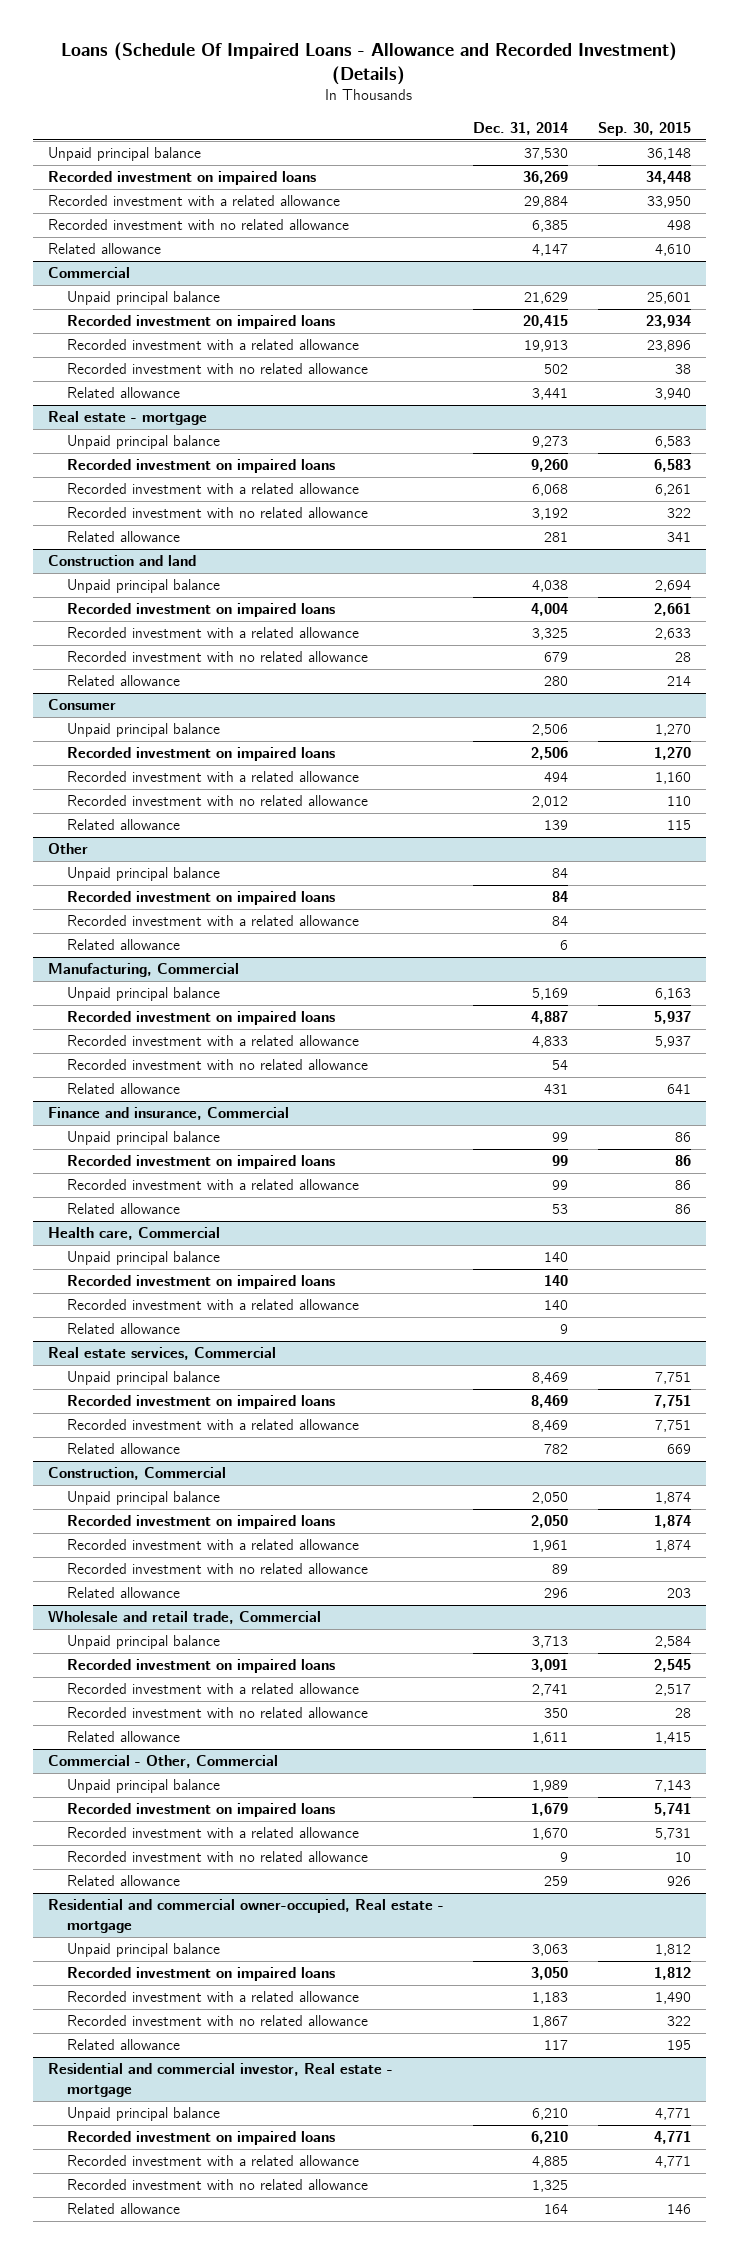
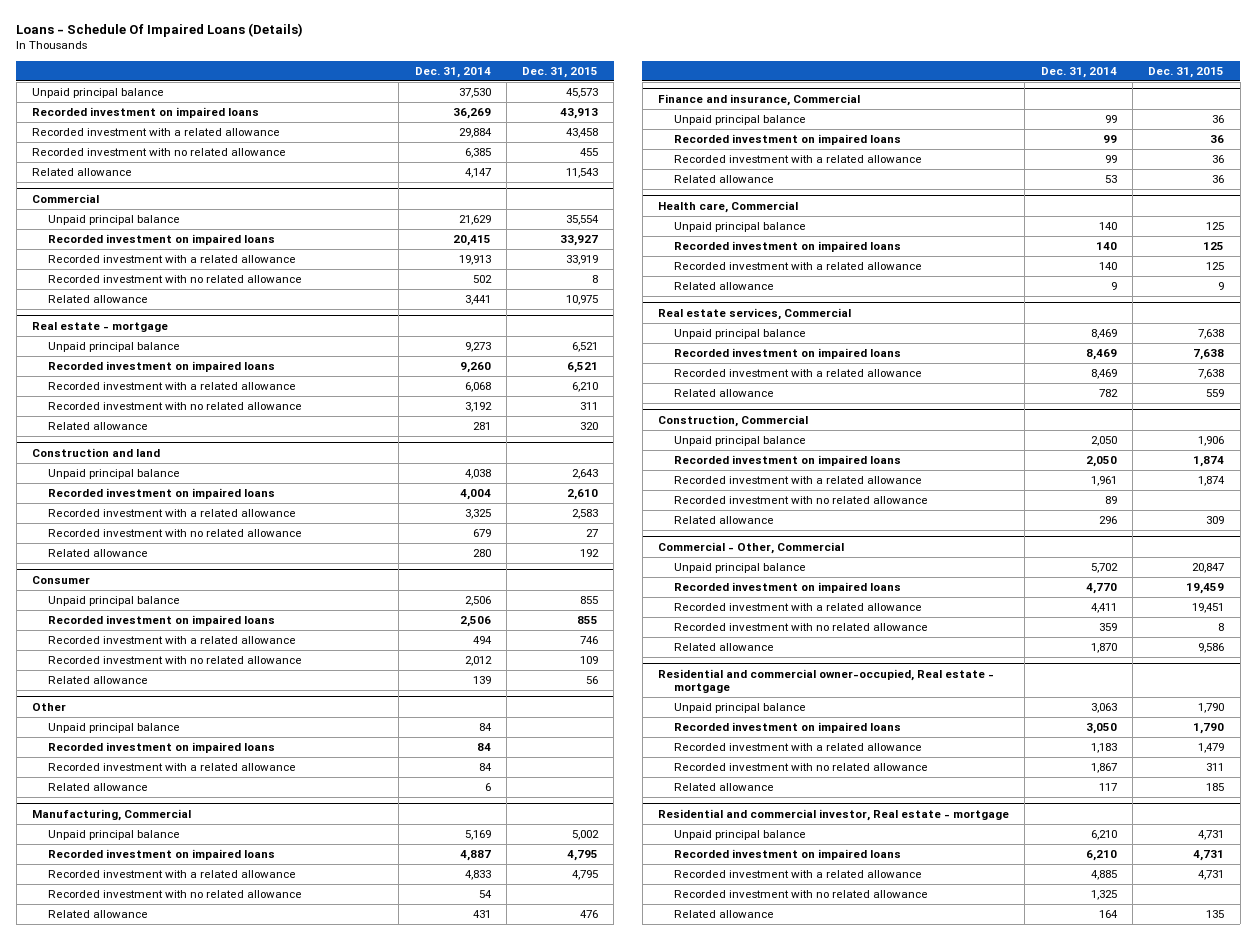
- Loans (Schedule Of Impaired Loans - Allowance and Recorded Investment) (Details)
+ Loans - Schedule Of Impaired Loans (Details)
- | Dec. 31, 2014 | Sep. 30, 2015
+ | Dec. 31, 2014 | Dec. 31, 2015
- Wholesale and retail trade, Commercial
- Unpaid principal balance | 3,713 | 2,584
- Recorded investment on impaired loans | 3,091 | 2,545
- Recorded investment with a related allowance | 2,741 | 2,517
- Recorded investment with no related allowance | 350 | 28
- Related allowance | 1,611 | 1,415
@ Commercial - Other, Commercial
- Unpaid principal balance | 1,989 | 7,143
- Recorded investment on impaired loans | 1,679 | 5,741
- Recorded investment with a related allowance | 1,670 | 5,731
- Recorded investment with no related allowance | 9 | 10
- Related allowance | 259 | 926
+ Unpaid principal balance | 5,702 | 20,847
+ Recorded investment on impaired loans | 4,770 | 19,459
+ Recorded investment with a related allowance | 4,411 | 19,451
+ Recorded investment with no related allowance | 359 | 8
+ Related allowance | 1,870 | 9,586

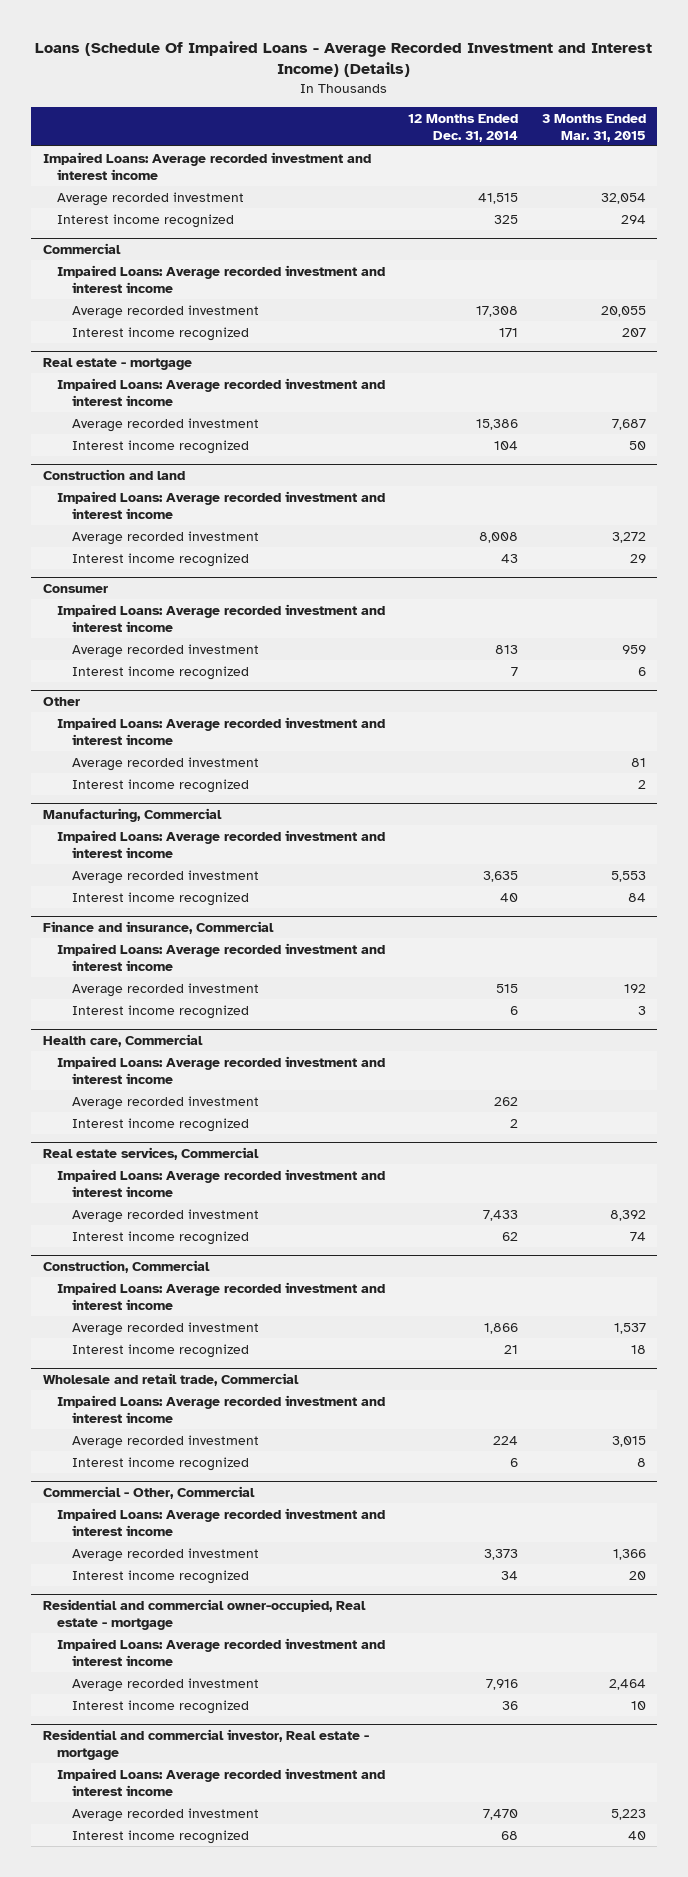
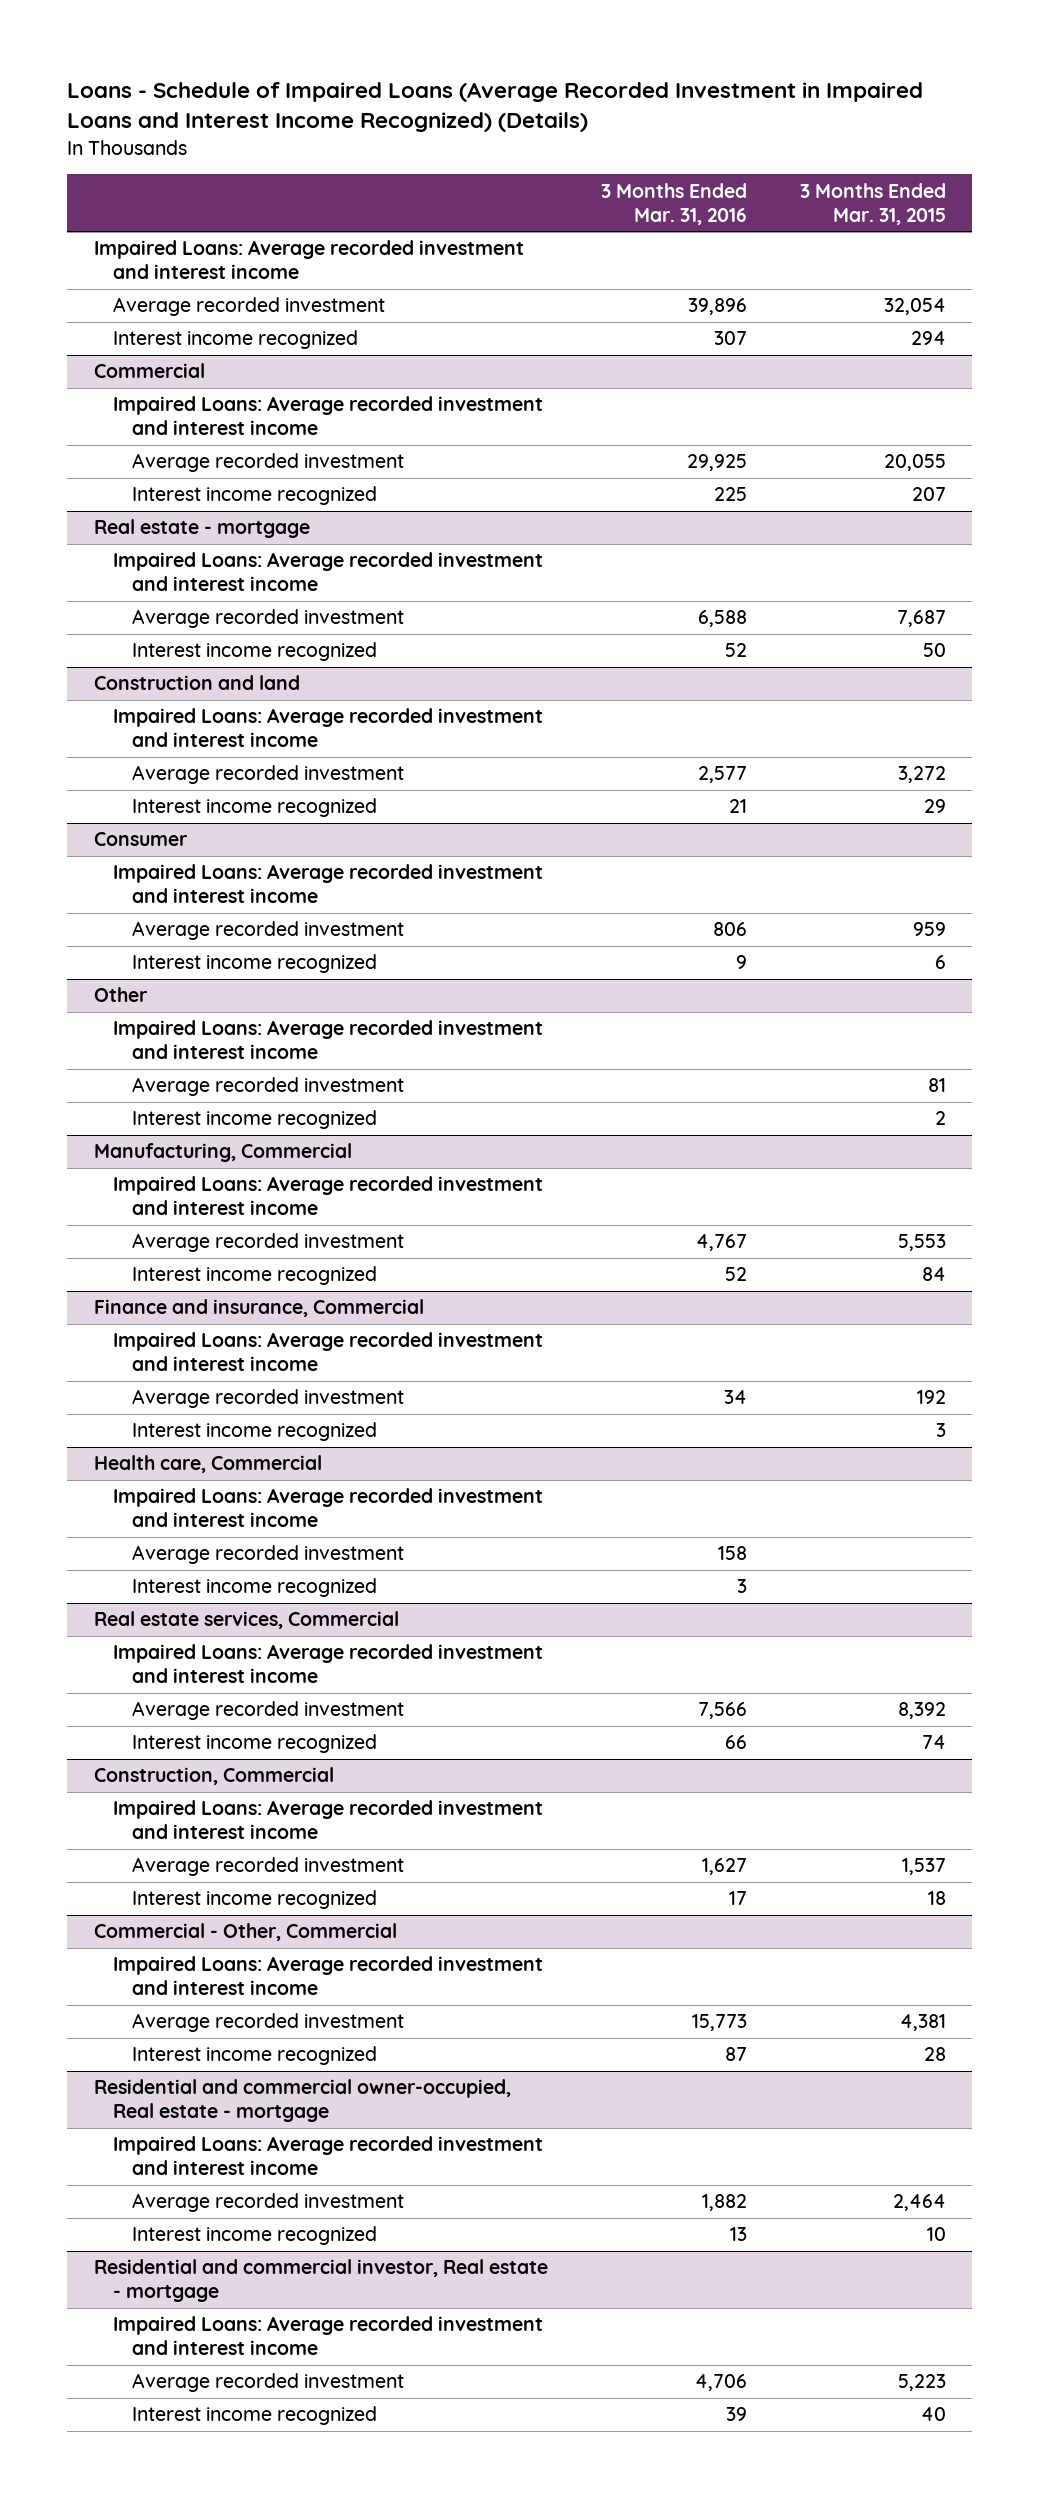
- Loans (Schedule Of Impaired Loans - Average Recorded Investment and Interest Income) (Details)
+ Loans - Schedule of Impaired Loans (Average Recorded Investment in Impaired Loans and Interest Income Recognized) (Details)
- | 12 Months Ended Dec. 31, 2014 | 3 Months Ended Mar. 31, 2015
+ | 3 Months Ended Mar. 31, 2016 | 3 Months Ended Mar. 31, 2015
- Wholesale and retail trade, Commercial
- Impaired Loans: Average recorded investment and interest income
- Average recorded investment | 224 | 3,015
- Interest income recognized | 6 | 8
@ Commercial - Other, Commercial
- Average recorded investment | 3,373 | 1,366
- Interest income recognized | 34 | 20
+ Average recorded investment | 15,773 | 4,381
+ Interest income recognized | 87 | 28

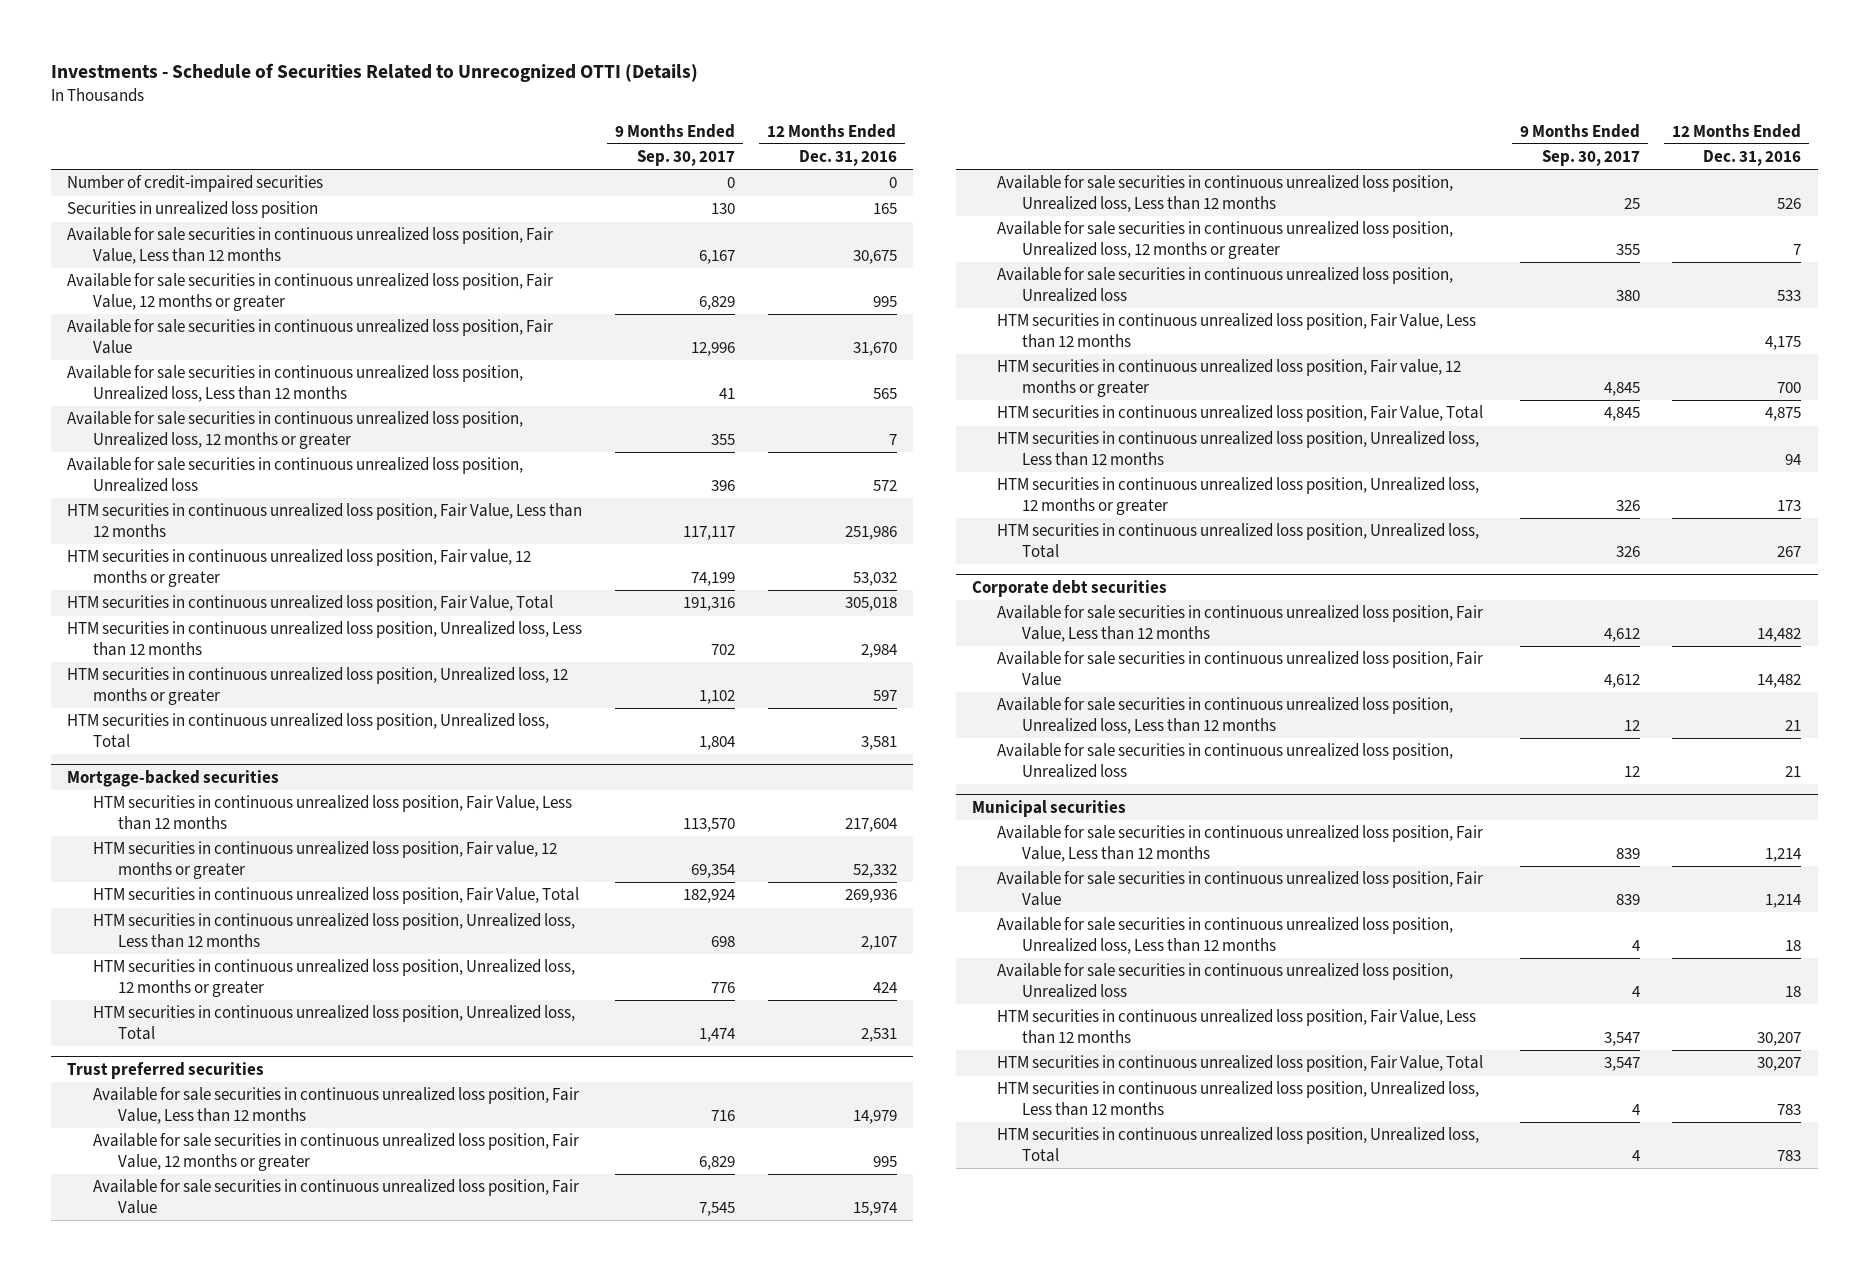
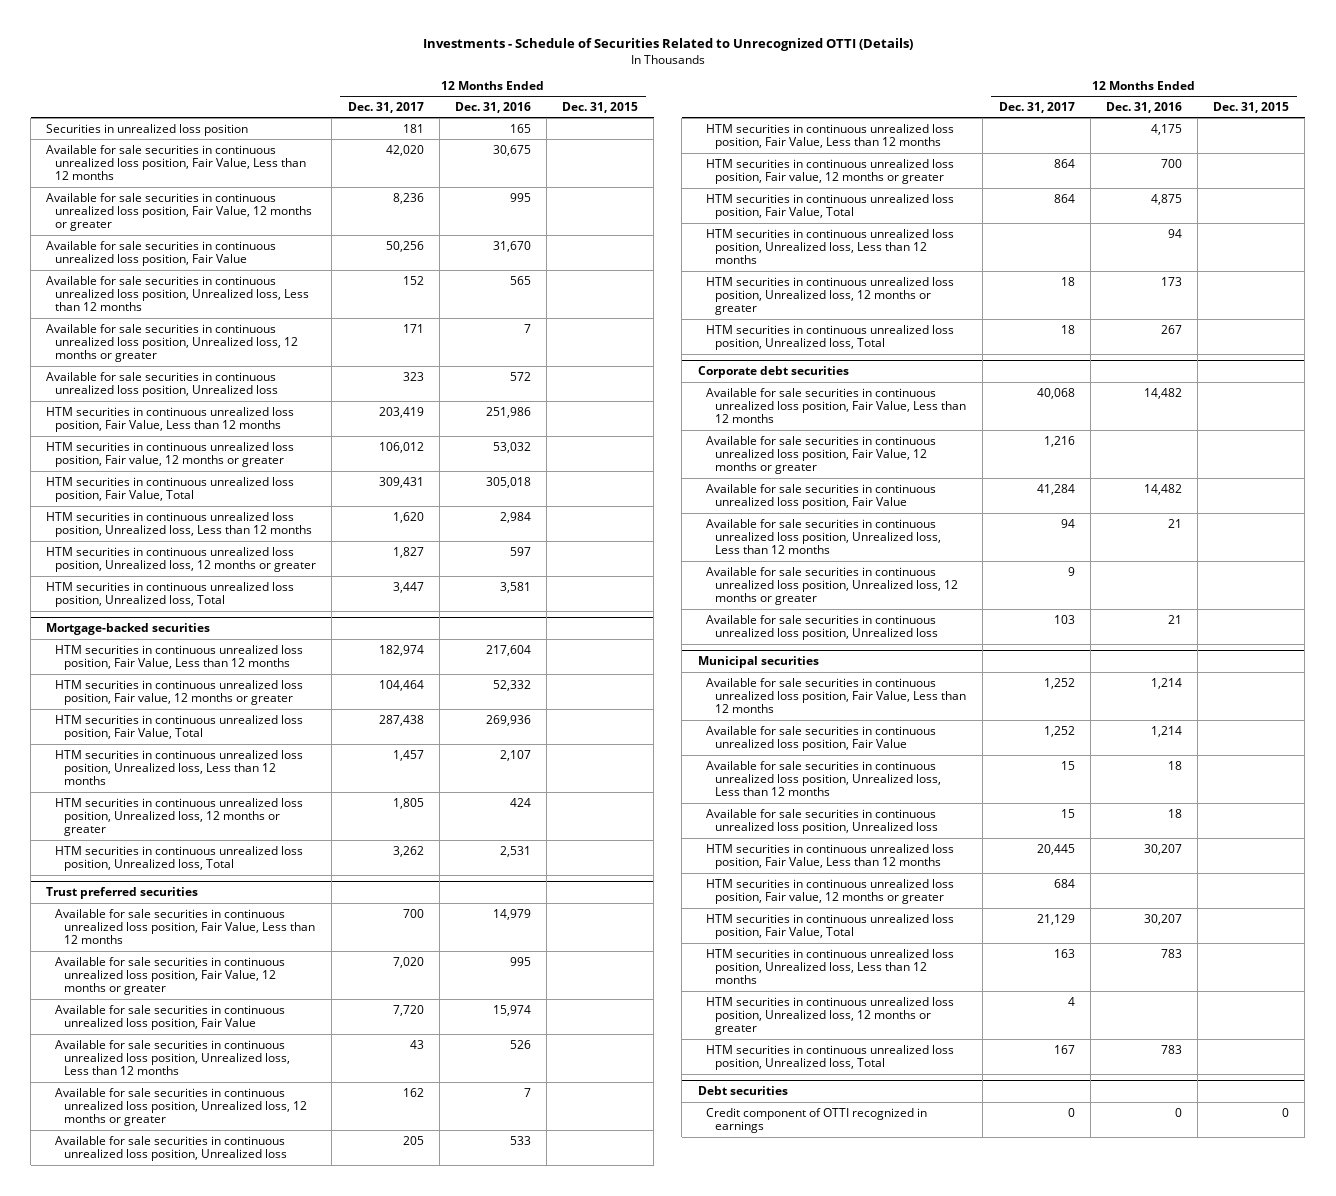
- | 9 Months Ended Sep. 30, 2017 | 12 Months Ended Dec. 31, 2016
+ | 12 Months Ended Dec. 31, 2017 | 12 Months Ended Dec. 31, 2016 | 12 Months Ended Dec. 31, 2015
- Number of credit-impaired securities | 0 | 0
@ Corporate debt securities
+ Available for sale securities in continuous unrealized loss position, Fair Value, 12 months or greater | 1,216 | |
+ Available for sale securities in continuous unrealized loss position, Unrealized loss, 12 months or greater | 9 | |
@ Municipal securities
+ HTM securities in continuous unrealized loss position, Fair value, 12 months or greater | 684 | |
+ HTM securities in continuous unrealized loss position, Unrealized loss, 12 months or greater | 4 | |
+ Debt securities
+ Credit component of OTTI recognized in earnings | 0 | 0 | 0

